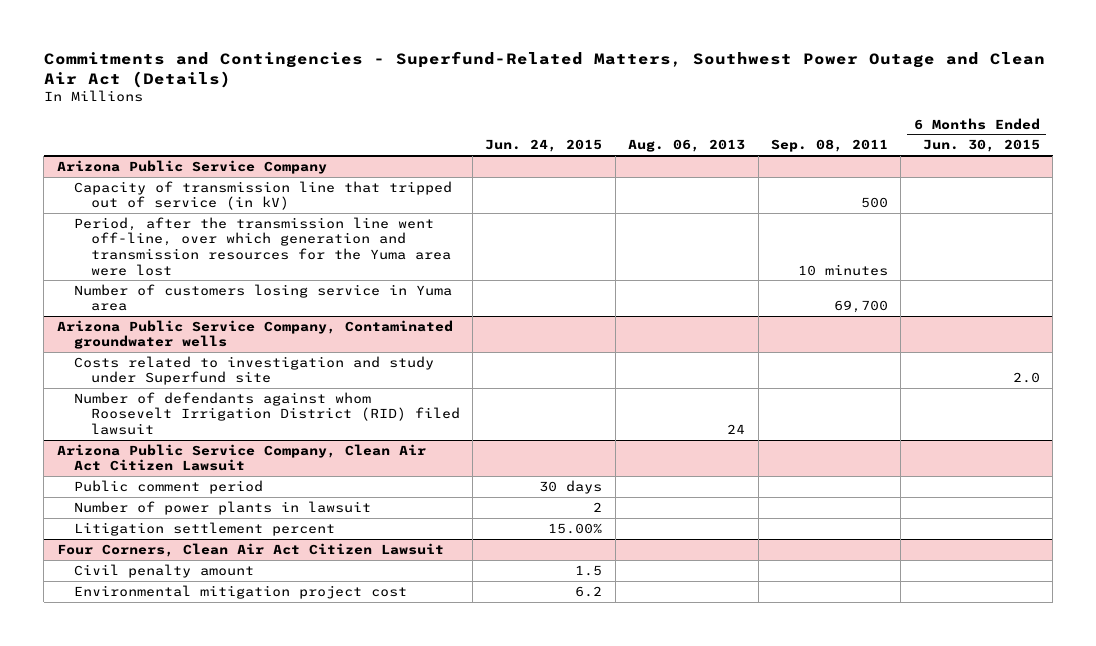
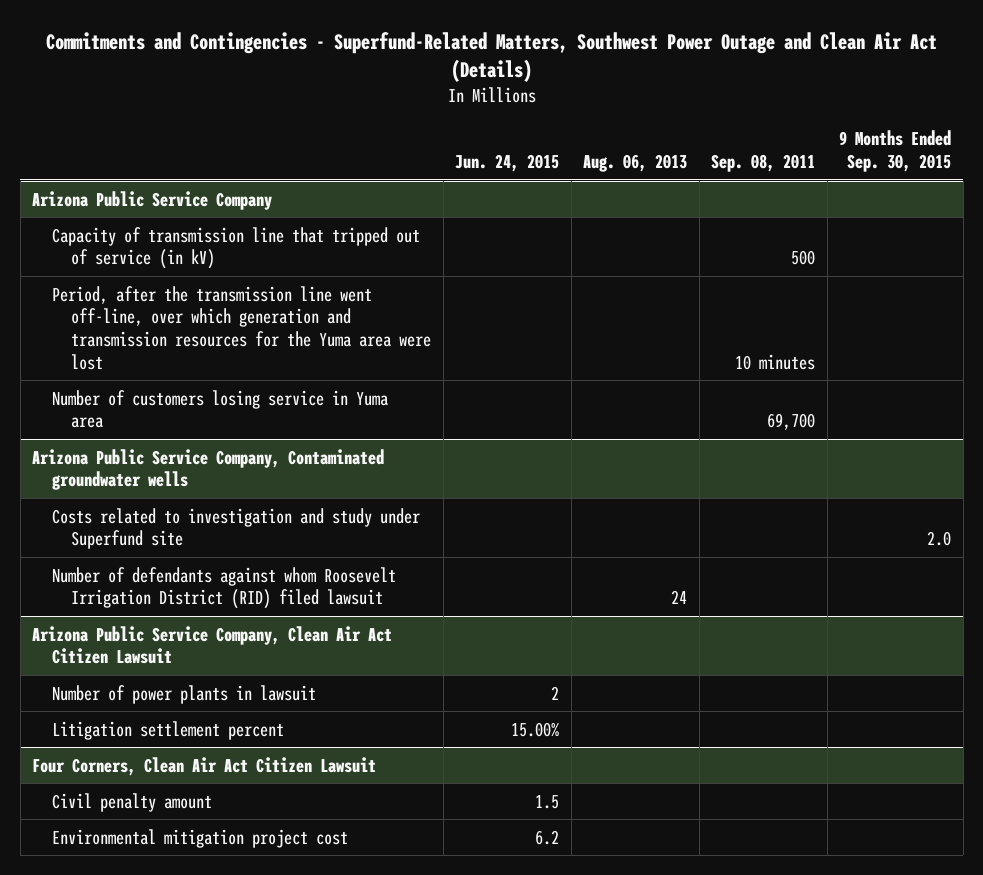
- | Jun. 24, 2015 | Aug. 06, 2013 | Sep. 08, 2011 | 6 Months Ended Jun. 30, 2015
+ | Jun. 24, 2015 | Aug. 06, 2013 | Sep. 08, 2011 | 9 Months Ended Sep. 30, 2015
@ Arizona Public Service Company, Clean Air Act Citizen Lawsuit
- Public comment period | 30 days | | |

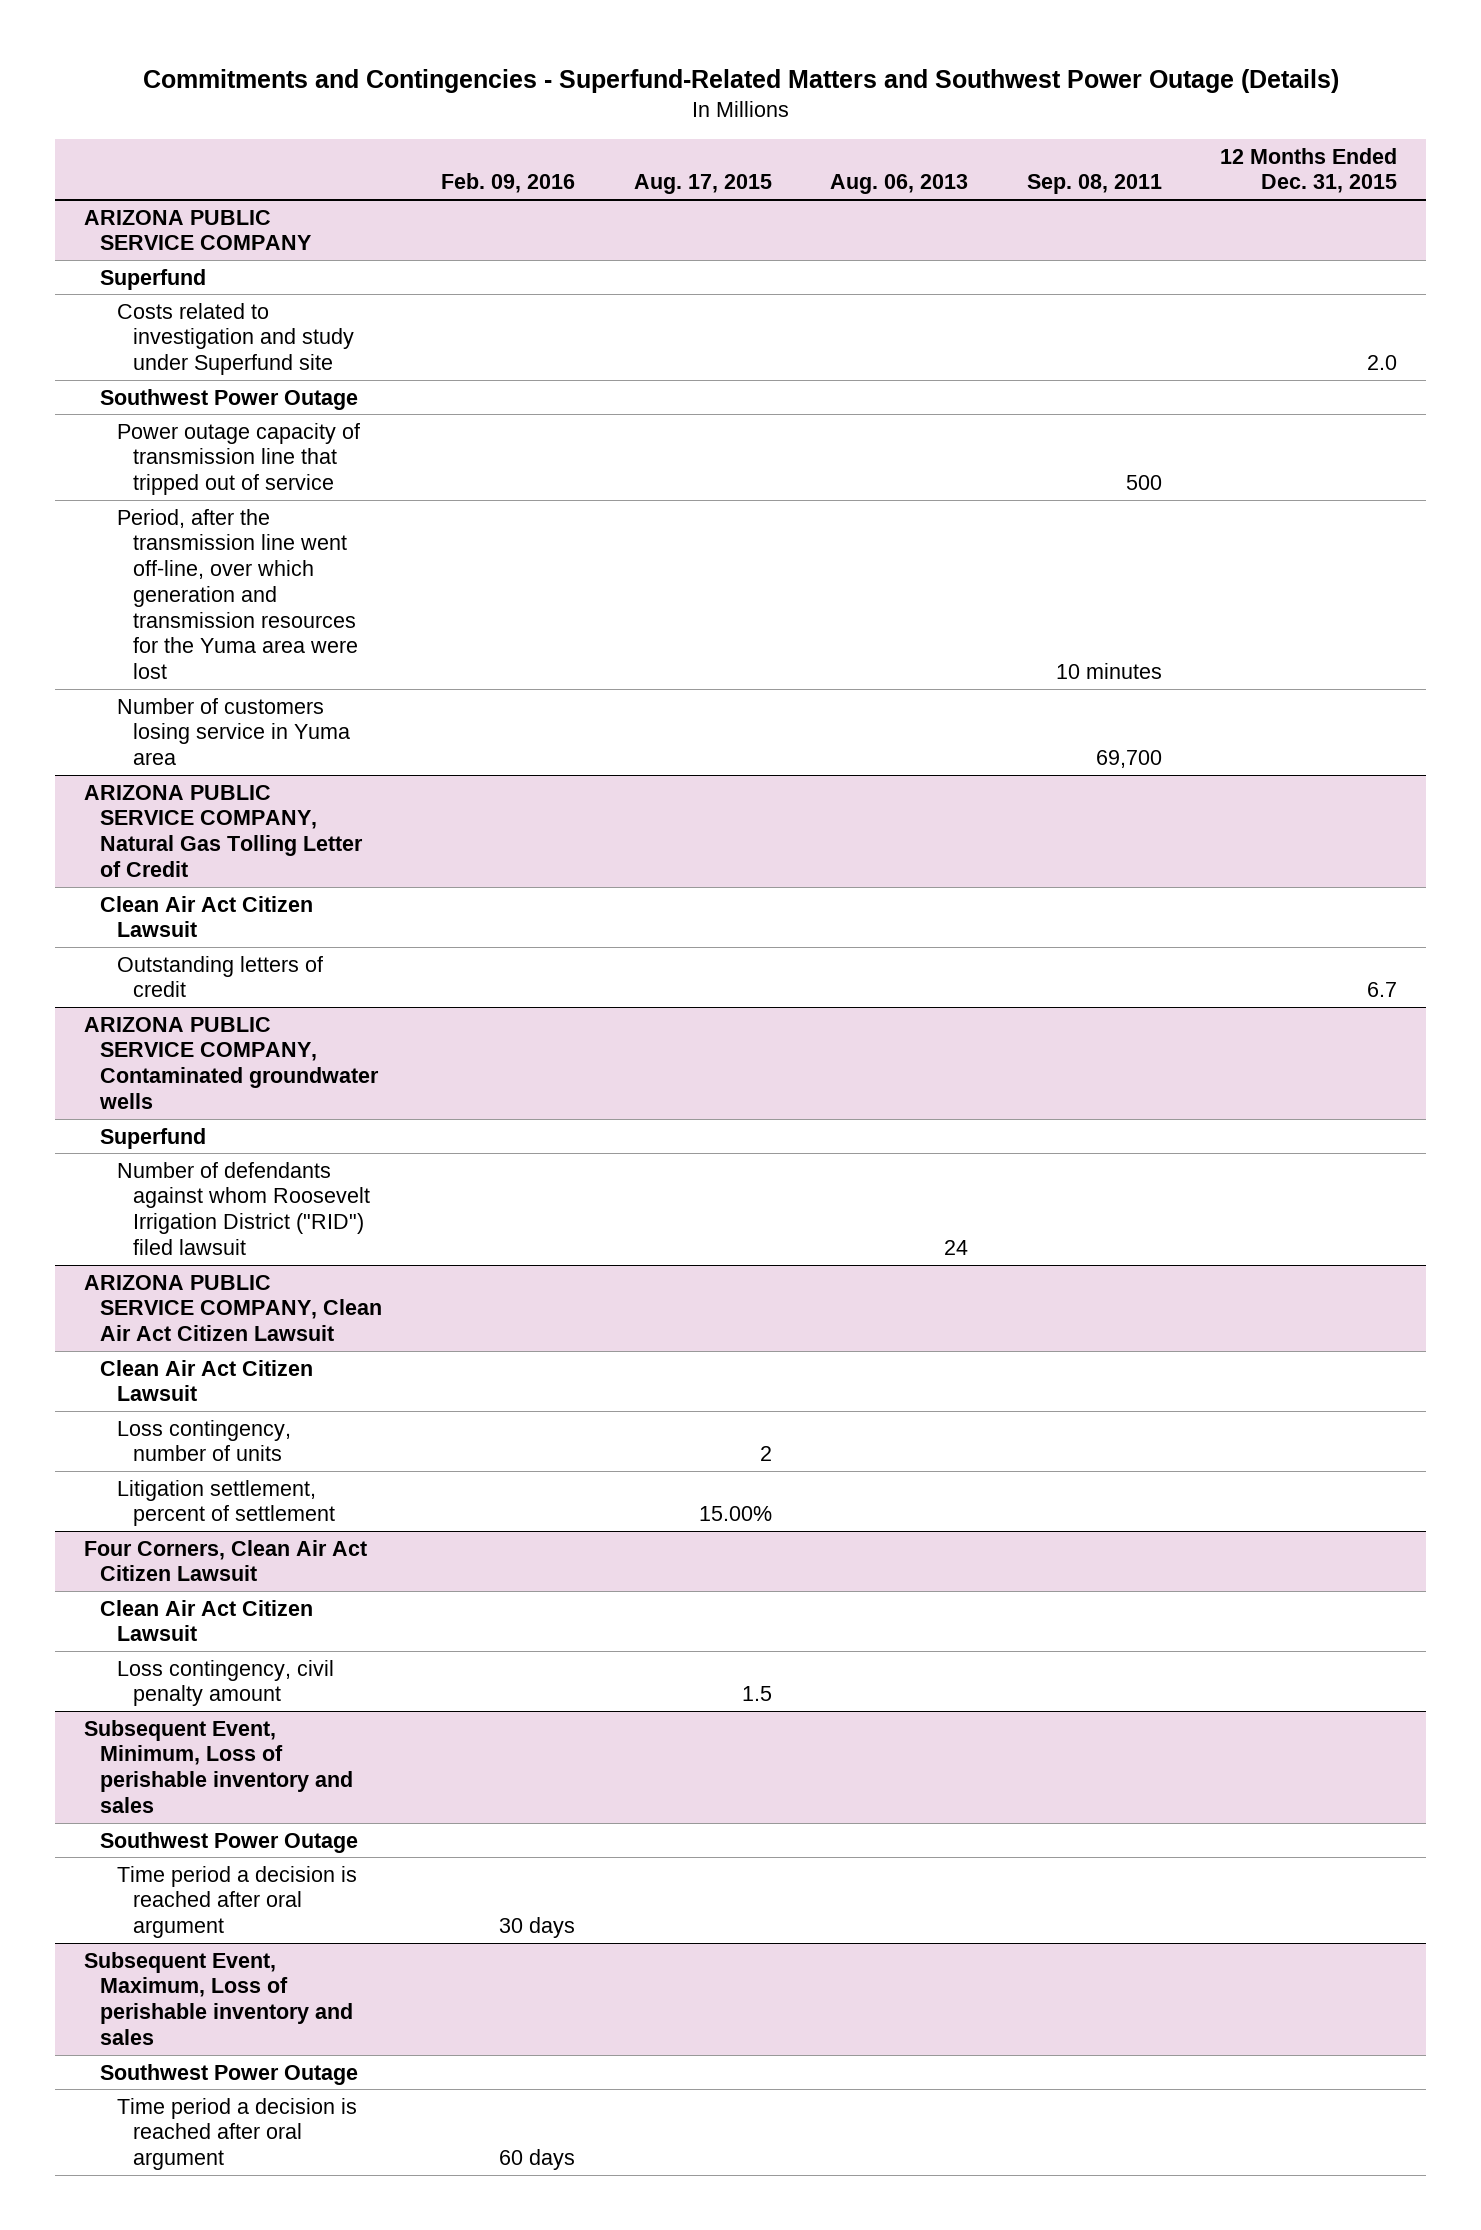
- Commitments and Contingencies - Superfund-Related Matters, Southwest Power Outage and Clean Air Act (Details)
+ Commitments and Contingencies - Superfund-Related Matters and Southwest Power Outage (Details)
- | Jun. 24, 2015 | Aug. 06, 2013 | Sep. 08, 2011 | 9 Months Ended Sep. 30, 2015
+ | Feb. 09, 2016 | Aug. 17, 2015 | Aug. 06, 2013 | Sep. 08, 2011 | 12 Months Ended Dec. 31, 2015
- Arizona Public Service Company
- Capacity of transmission line that tripped out of service (in kV) | | | 500 |
+ ARIZONA PUBLIC SERVICE COMPANY
+ Superfund
+ Costs related to investigation and study under Superfund site | | | | | 2.0
+ Southwest Power Outage
+ Power outage capacity of transmission line that tripped out of service | | | | 500 |
- Arizona Public Service Company, Contaminated groundwater wells
- Costs related to investigation and study under Superfund site | | | | 2.0
- Number of defendants against whom Roosevelt Irrigation District (RID) filed lawsuit | | 24 | |
- Arizona Public Service Company, Clean Air Act Citizen Lawsuit
- Number of power plants in lawsuit | 2 | | |
- Litigation settlement percent | 15.00% | | |
+ ARIZONA PUBLIC SERVICE COMPANY, Natural Gas Tolling Letter of Credit
+ Clean Air Act Citizen Lawsuit
+ Outstanding letters of credit | | | | | 6.7
+ ARIZONA PUBLIC SERVICE COMPANY, Contaminated groundwater wells
+ Superfund
+ Number of defendants against whom Roosevelt Irrigation District ("RID") filed lawsuit | | | 24 | |
+ ARIZONA PUBLIC SERVICE COMPANY, Clean Air Act Citizen Lawsuit
+ Clean Air Act Citizen Lawsuit
+ Loss contingency, number of units | | 2 | | |
+ Litigation settlement, percent of settlement | | 15.00% | | |
@ Four Corners, Clean Air Act Citizen Lawsuit
- Civil penalty amount | 1.5 | | |
- Environmental mitigation project cost | 6.2 | | |
+ Clean Air Act Citizen Lawsuit
+ Loss contingency, civil penalty amount | | 1.5 | | |
+ Subsequent Event, Minimum, Loss of perishable inventory and sales
+ Southwest Power Outage
+ Time period a decision is reached after oral argument | 30 days | | | |
+ Subsequent Event, Maximum, Loss of perishable inventory and sales
+ Southwest Power Outage
+ Time period a decision is reached after oral argument | 60 days | | | |

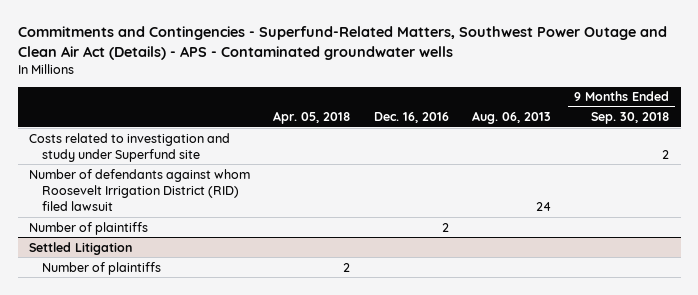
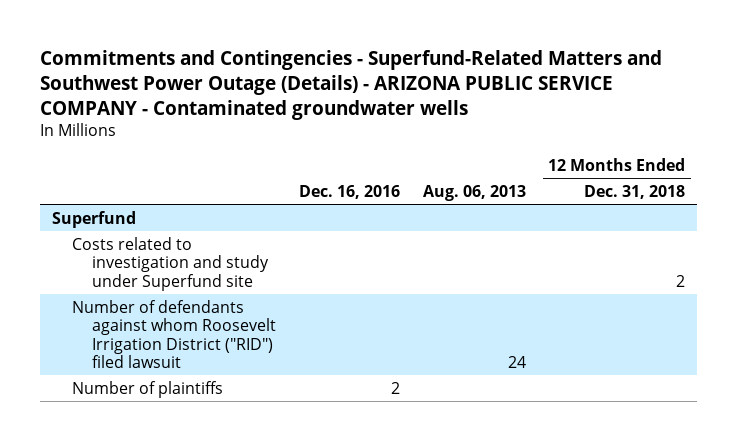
- Commitments and Contingencies - Superfund-Related Matters, Southwest Power Outage and Clean Air Act (Details) - APS - Contaminated groundwater wells
+ Commitments and Contingencies - Superfund-Related Matters and Southwest Power Outage (Details) - ARIZONA PUBLIC SERVICE COMPANY - Contaminated groundwater wells
- | Apr. 05, 2018 | Dec. 16, 2016 | Aug. 06, 2013 | 9 Months Ended Sep. 30, 2018
+ | Dec. 16, 2016 | Aug. 06, 2013 | 12 Months Ended Dec. 31, 2018
+ Superfund
- Number of defendants against whom Roosevelt Irrigation District (RID) filed lawsuit | | | 24 |
+ Number of defendants against whom Roosevelt Irrigation District ("RID") filed lawsuit | | 24 |
- Settled Litigation
- Number of plaintiffs | 2 | | |

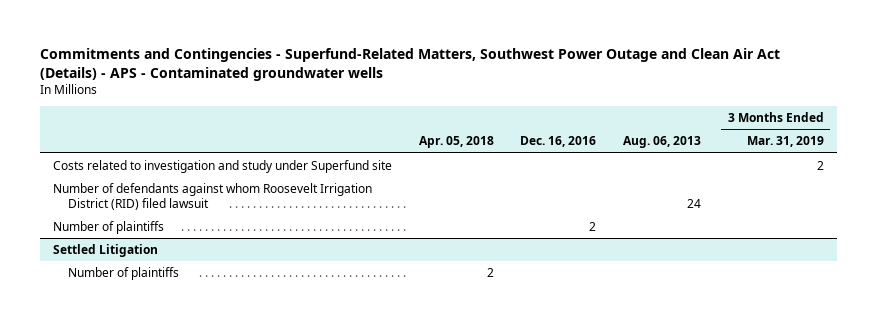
- Commitments and Contingencies - Superfund-Related Matters and Southwest Power Outage (Details) - ARIZONA PUBLIC SERVICE COMPANY - Contaminated groundwater wells
+ Commitments and Contingencies - Superfund-Related Matters, Southwest Power Outage and Clean Air Act (Details) - APS - Contaminated groundwater wells
- | Dec. 16, 2016 | Aug. 06, 2013 | 12 Months Ended Dec. 31, 2018
+ | Apr. 05, 2018 | Dec. 16, 2016 | Aug. 06, 2013 | 3 Months Ended Mar. 31, 2019
- Superfund
- Number of defendants against whom Roosevelt Irrigation District ("RID") filed lawsuit | | 24 |
+ Number of defendants against whom Roosevelt Irrigation District (RID) filed lawsuit | | | 24 |
+ Settled Litigation
+ Number of plaintiffs | 2 | | |

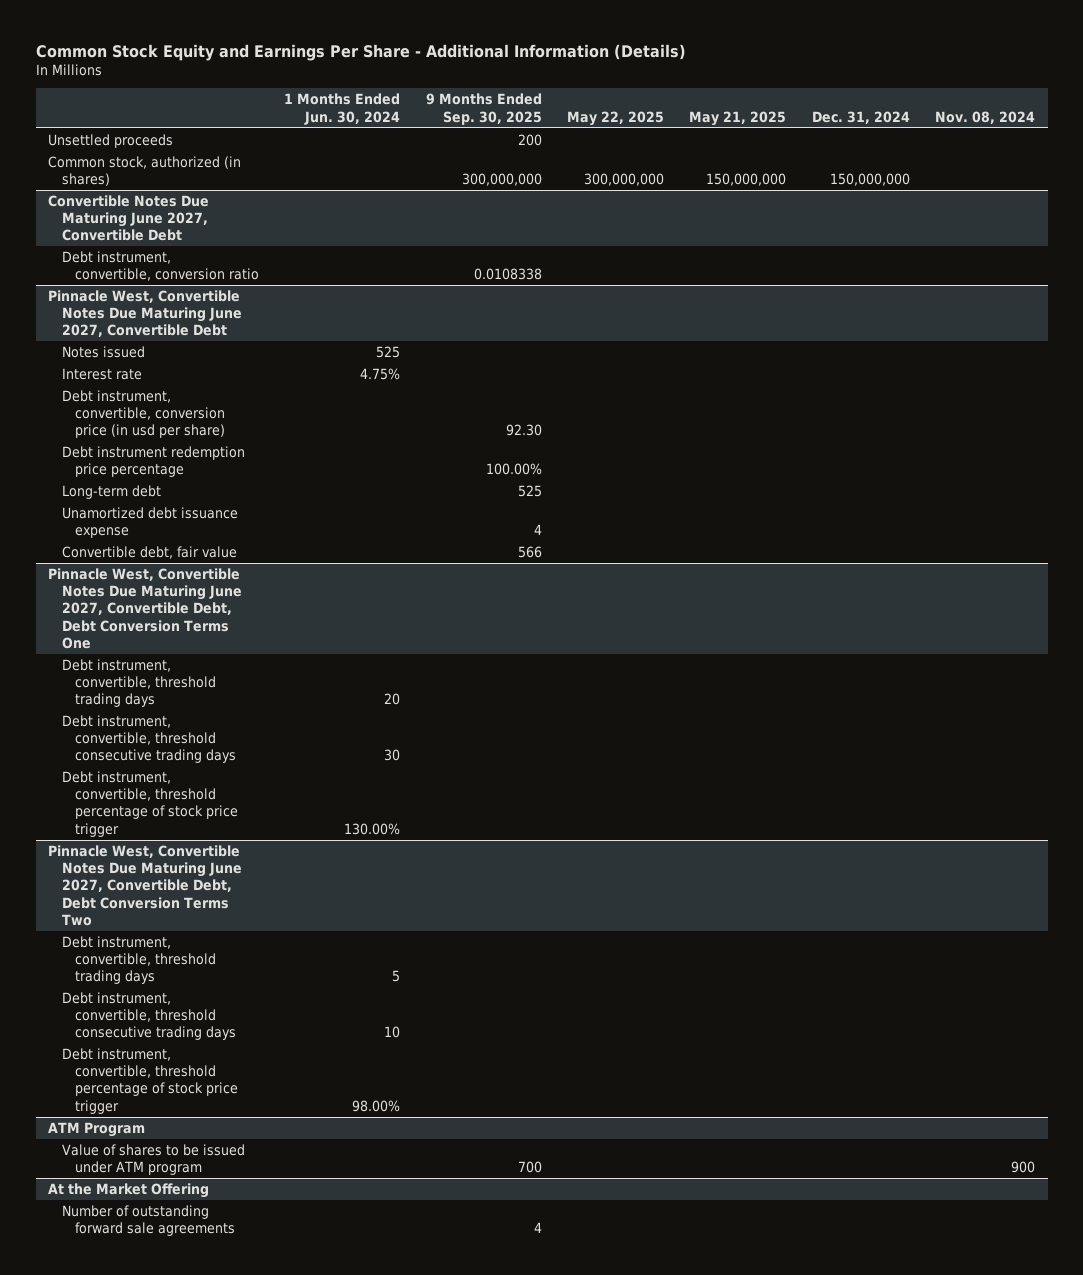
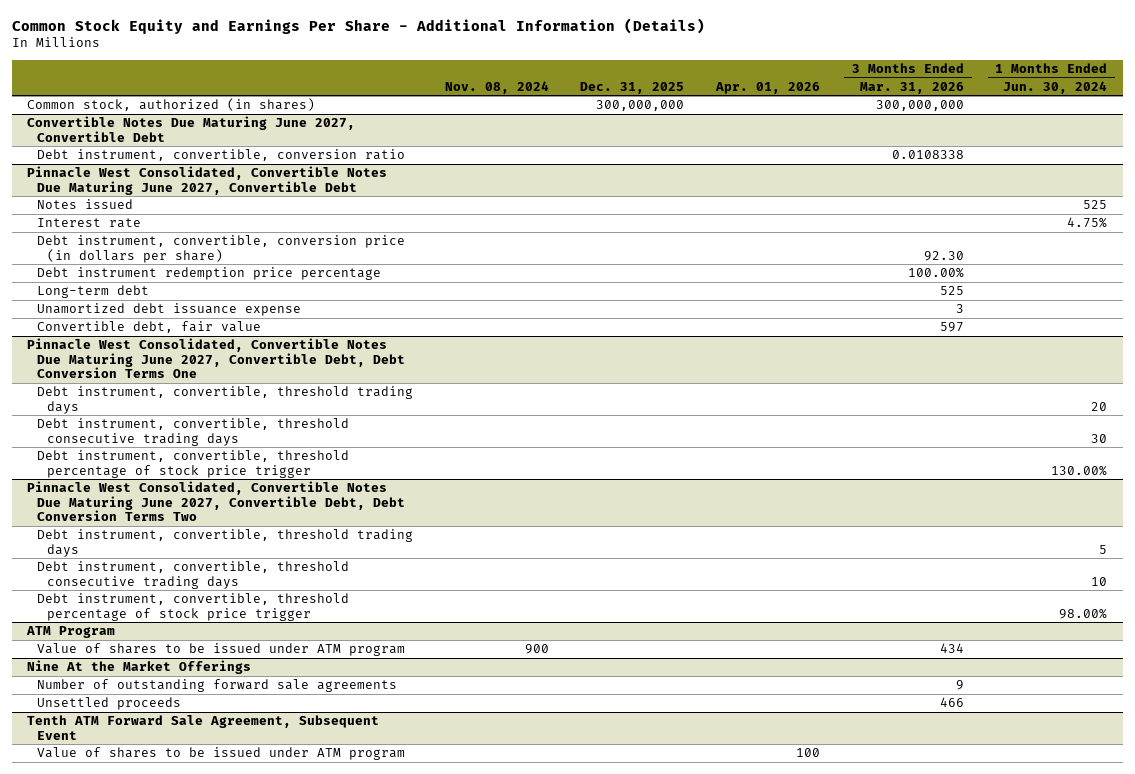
- | 1 Months Ended Jun. 30, 2024 | 9 Months Ended Sep. 30, 2025 | May 22, 2025 | May 21, 2025 | Dec. 31, 2024 | Nov. 08, 2024
+ | Nov. 08, 2024 | Dec. 31, 2025 | Apr. 01, 2026 | 3 Months Ended Mar. 31, 2026 | 1 Months Ended Jun. 30, 2024
- Unsettled proceeds | | 200 | | | |
- Pinnacle West, Convertible Notes Due Maturing June 2027, Convertible Debt
+ Pinnacle West Consolidated, Convertible Notes Due Maturing June 2027, Convertible Debt
- Debt instrument, convertible, conversion price (in usd per share) | | 92.30 | | | |
+ Debt instrument, convertible, conversion price (in dollars per share) | | | | 92.30 |
- Pinnacle West, Convertible Notes Due Maturing June 2027, Convertible Debt, Debt Conversion Terms One
+ Pinnacle West Consolidated, Convertible Notes Due Maturing June 2027, Convertible Debt, Debt Conversion Terms One
- Pinnacle West, Convertible Notes Due Maturing June 2027, Convertible Debt, Debt Conversion Terms Two
+ Pinnacle West Consolidated, Convertible Notes Due Maturing June 2027, Convertible Debt, Debt Conversion Terms Two
- At the Market Offering
- Number of outstanding forward sale agreements | | 4 | | | |
+ Nine At the Market Offerings
+ Number of outstanding forward sale agreements | | | | 9 |
+ Unsettled proceeds | | | | 466 |
+ Tenth ATM Forward Sale Agreement, Subsequent Event
+ Value of shares to be issued under ATM program | | | 100 | |

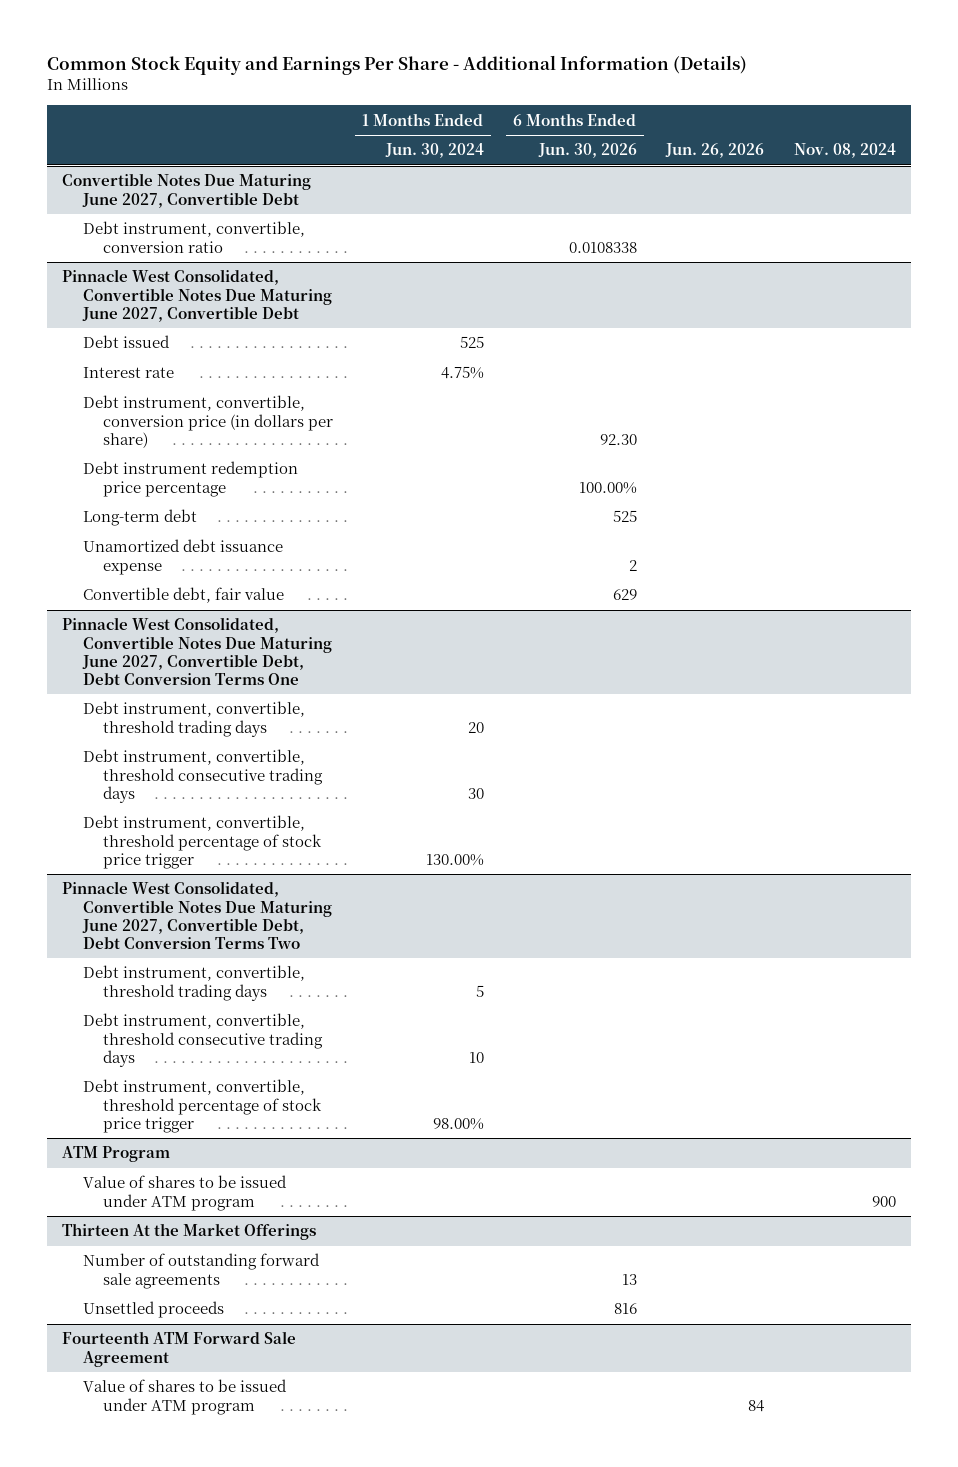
- | Nov. 08, 2024 | Dec. 31, 2025 | Apr. 01, 2026 | 3 Months Ended Mar. 31, 2026 | 1 Months Ended Jun. 30, 2024
+ | 1 Months Ended Jun. 30, 2024 | 6 Months Ended Jun. 30, 2026 | Jun. 26, 2026 | Nov. 08, 2024
- Common stock, authorized (in shares) | | 300,000,000 | | 300,000,000 |
@ Pinnacle West Consolidated, Convertible Notes Due Maturing June 2027, Convertible Debt
- Notes issued | | | | | 525
+ Debt issued | 525 | | |
- Nine At the Market Offerings
- Number of outstanding forward sale agreements | | | | 9 |
- Unsettled proceeds | | | | 466 |
- Tenth ATM Forward Sale Agreement, Subsequent Event
+ Thirteen At the Market Offerings
+ Number of outstanding forward sale agreements | | 13 | |
+ Unsettled proceeds | | 816 | |
+ Fourteenth ATM Forward Sale Agreement

